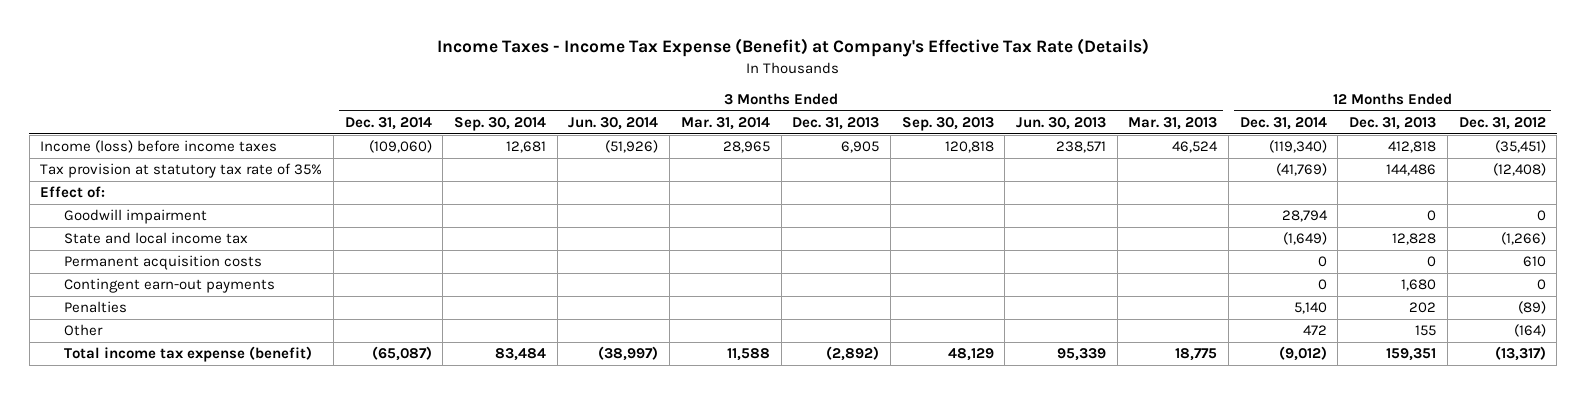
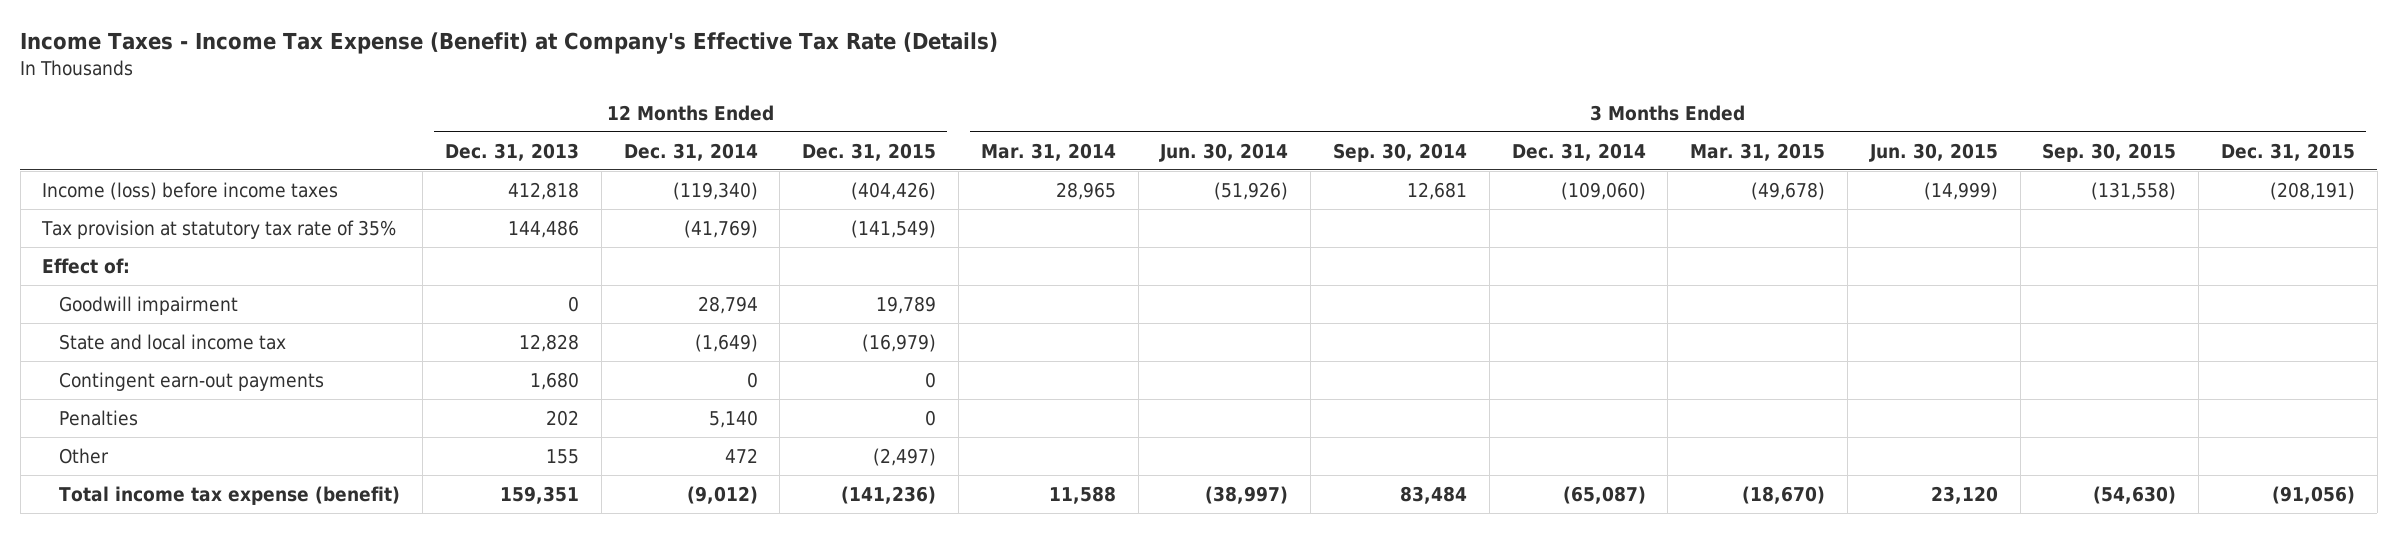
- | 3 Months Ended Dec. 31, 2014 | 3 Months Ended Sep. 30, 2014 | 3 Months Ended Jun. 30, 2014 | 3 Months Ended Mar. 31, 2014 | 3 Months Ended Dec. 31, 2013 | 3 Months Ended Sep. 30, 2013 | 3 Months Ended Jun. 30, 2013 | 3 Months Ended Mar. 31, 2013 | 12 Months Ended Dec. 31, 2014 | 12 Months Ended Dec. 31, 2013 | 12 Months Ended Dec. 31, 2012
+ | 12 Months Ended Dec. 31, 2013 | 12 Months Ended Dec. 31, 2014 | 12 Months Ended Dec. 31, 2015 | 3 Months Ended Mar. 31, 2014 | 3 Months Ended Jun. 30, 2014 | 3 Months Ended Sep. 30, 2014 | 3 Months Ended Dec. 31, 2014 | 3 Months Ended Mar. 31, 2015 | 3 Months Ended Jun. 30, 2015 | 3 Months Ended Sep. 30, 2015 | 3 Months Ended Dec. 31, 2015
- Permanent acquisition costs | | | | | | | | | 0 | 0 | 610

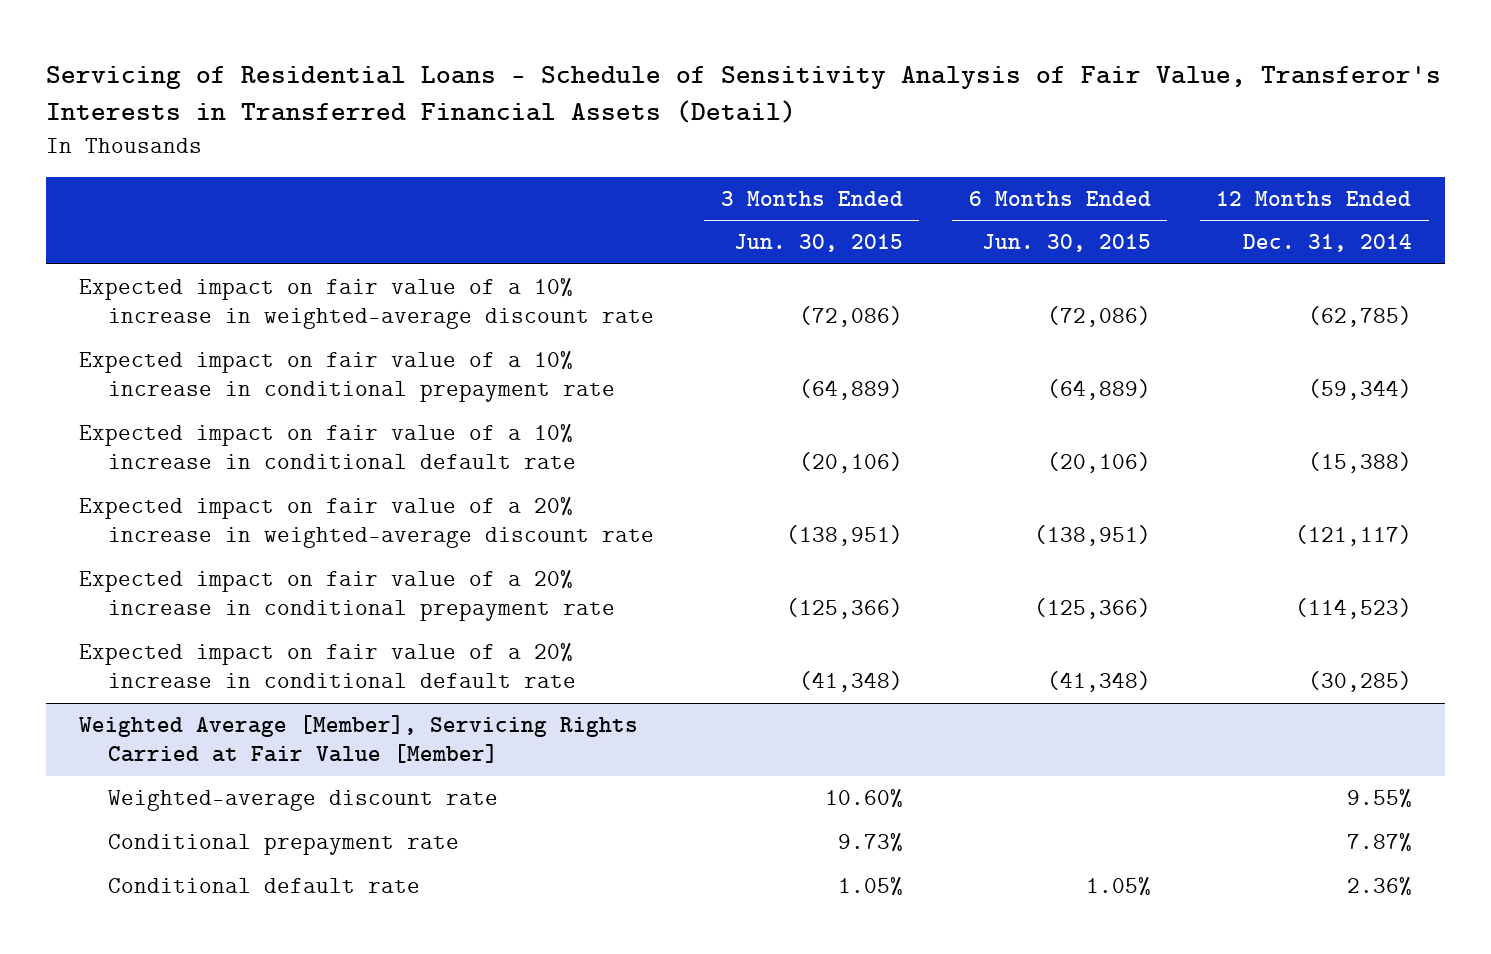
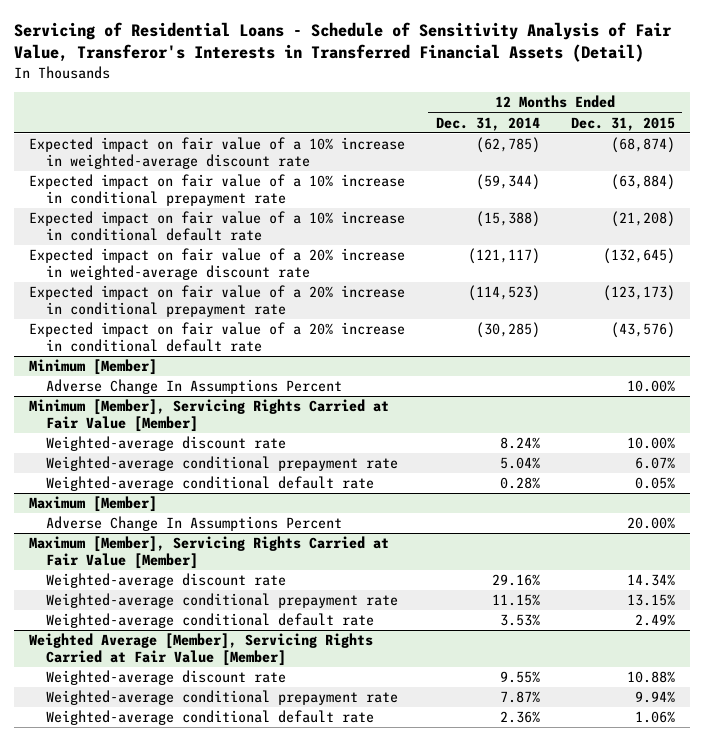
- | 3 Months Ended Jun. 30, 2015 | 6 Months Ended Jun. 30, 2015 | 12 Months Ended Dec. 31, 2014
+ | 12 Months Ended Dec. 31, 2014 | 12 Months Ended Dec. 31, 2015
+ Minimum [Member]
+ Adverse Change In Assumptions Percent | | 10.00%
+ Minimum [Member], Servicing Rights Carried at Fair Value [Member]
+ Weighted-average discount rate | 8.24% | 10.00%
+ Weighted-average conditional prepayment rate | 5.04% | 6.07%
+ Weighted-average conditional default rate | 0.28% | 0.05%
+ Maximum [Member]
+ Adverse Change In Assumptions Percent | | 20.00%
+ Maximum [Member], Servicing Rights Carried at Fair Value [Member]
+ Weighted-average discount rate | 29.16% | 14.34%
+ Weighted-average conditional prepayment rate | 11.15% | 13.15%
+ Weighted-average conditional default rate | 3.53% | 2.49%
@ Weighted Average [Member], Servicing Rights Carried at Fair Value [Member]
- Conditional prepayment rate | 9.73% | | 7.87%
- Conditional default rate | 1.05% | 1.05% | 2.36%
+ Weighted-average conditional prepayment rate | 7.87% | 9.94%
+ Weighted-average conditional default rate | 2.36% | 1.06%

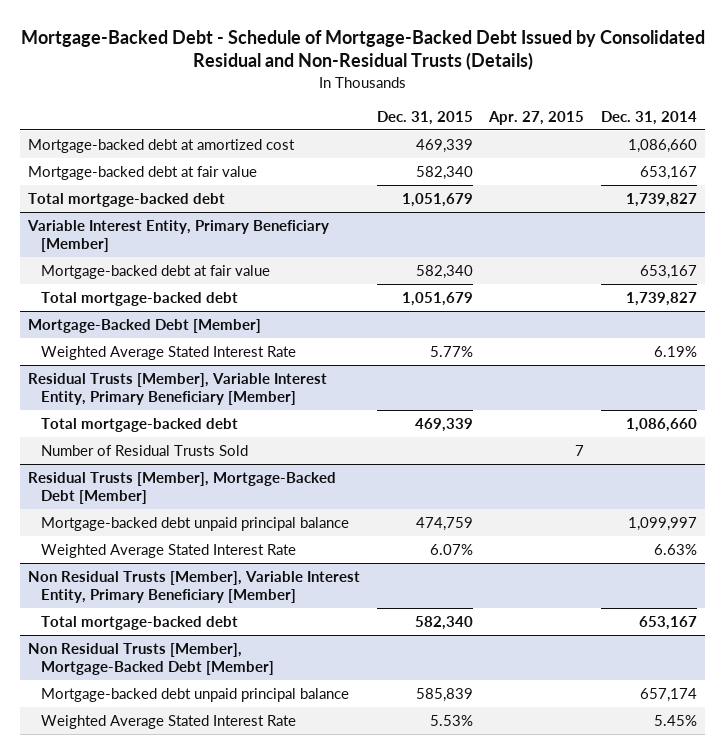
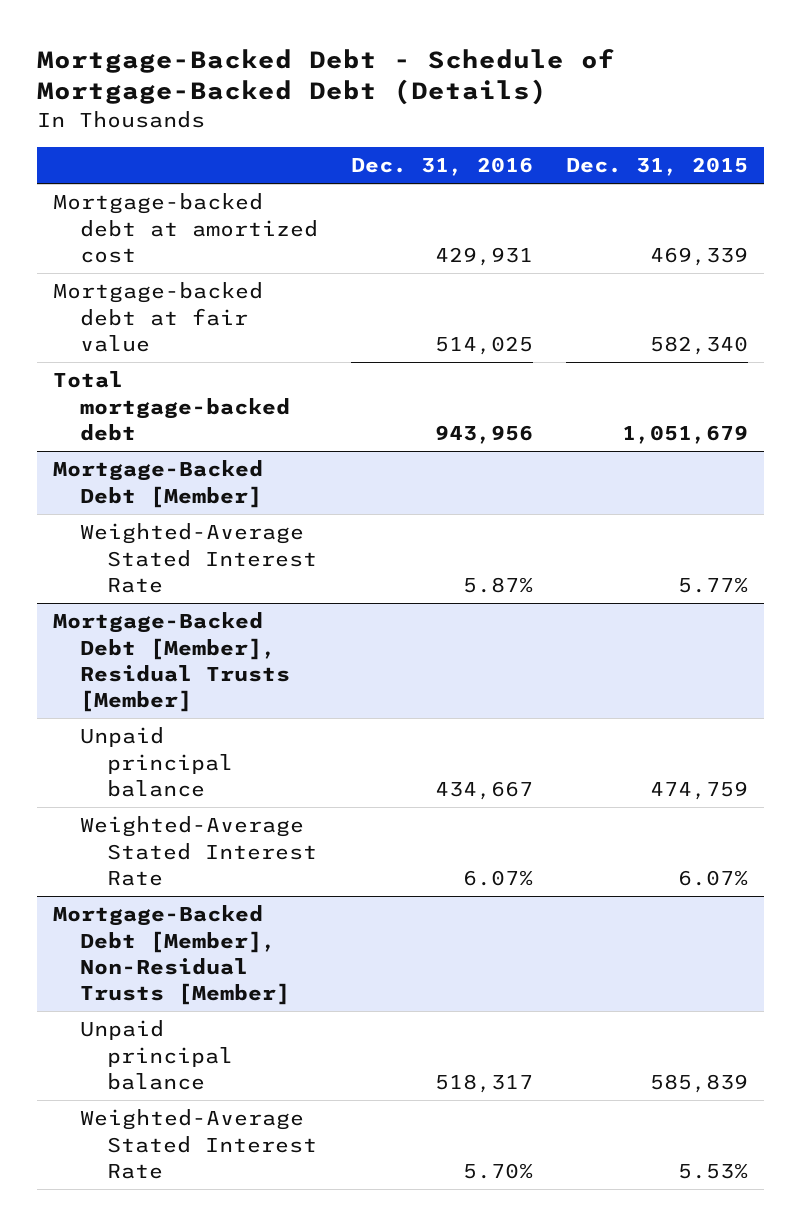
- Mortgage-Backed Debt - Schedule of Mortgage-Backed Debt Issued by Consolidated Residual and Non-Residual Trusts (Details)
+ Mortgage-Backed Debt - Schedule of Mortgage-Backed Debt (Details)
- | Dec. 31, 2015 | Apr. 27, 2015 | Dec. 31, 2014
+ | Dec. 31, 2016 | Dec. 31, 2015
- Variable Interest Entity, Primary Beneficiary [Member]
- Mortgage-backed debt at fair value | 582,340 | | 653,167
- Total mortgage-backed debt | 1,051,679 | | 1,739,827
@ Mortgage-Backed Debt [Member]
- Weighted Average Stated Interest Rate | 5.77% | | 6.19%
- Residual Trusts [Member], Variable Interest Entity, Primary Beneficiary [Member]
- Total mortgage-backed debt | 469,339 | | 1,086,660
- Number of Residual Trusts Sold | | 7 |
- Residual Trusts [Member], Mortgage-Backed Debt [Member]
- Mortgage-backed debt unpaid principal balance | 474,759 | | 1,099,997
- Weighted Average Stated Interest Rate | 6.07% | | 6.63%
- Non Residual Trusts [Member], Variable Interest Entity, Primary Beneficiary [Member]
- Total mortgage-backed debt | 582,340 | | 653,167
- Non Residual Trusts [Member], Mortgage-Backed Debt [Member]
- Mortgage-backed debt unpaid principal balance | 585,839 | | 657,174
- Weighted Average Stated Interest Rate | 5.53% | | 5.45%
@ Mortgage-Backed Debt [Member]
+ Weighted-Average Stated Interest Rate | 5.87% | 5.77%
+ Mortgage-Backed Debt [Member], Residual Trusts [Member]
+ Unpaid principal balance | 434,667 | 474,759
+ Weighted-Average Stated Interest Rate | 6.07% | 6.07%
+ Mortgage-Backed Debt [Member], Non-Residual Trusts [Member]
+ Unpaid principal balance | 518,317 | 585,839
+ Weighted-Average Stated Interest Rate | 5.70% | 5.53%

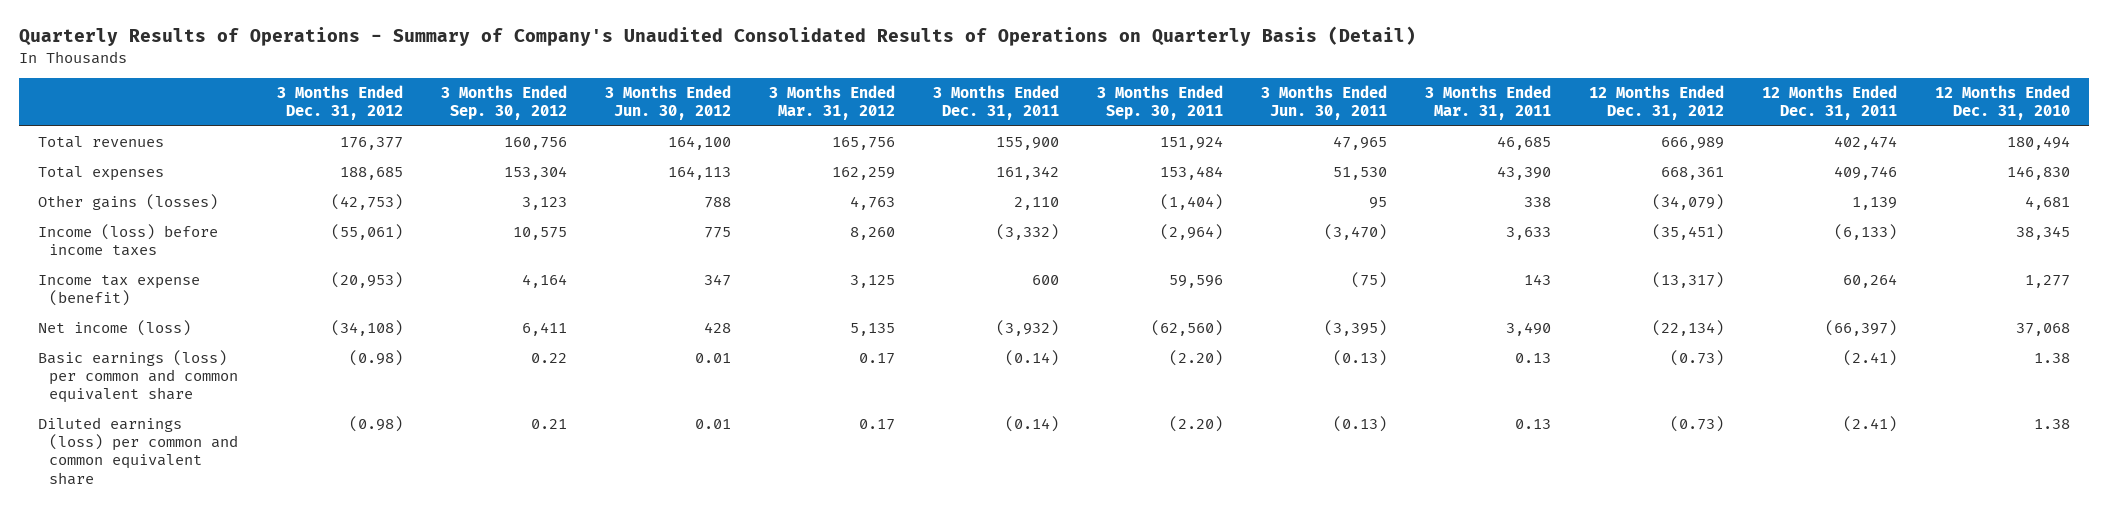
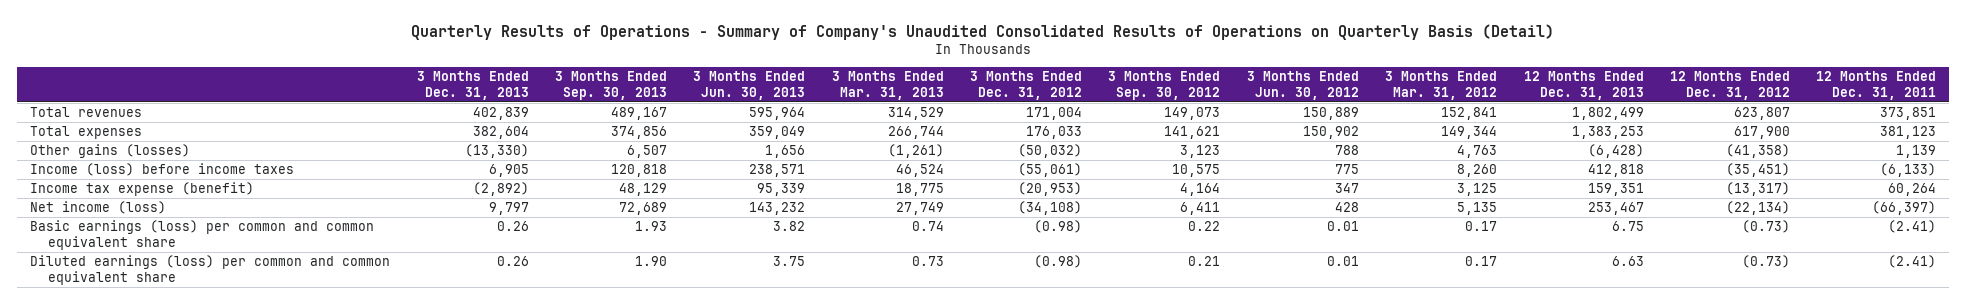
- | 3 Months Ended Dec. 31, 2012 | 3 Months Ended Sep. 30, 2012 | 3 Months Ended Jun. 30, 2012 | 3 Months Ended Mar. 31, 2012 | 3 Months Ended Dec. 31, 2011 | 3 Months Ended Sep. 30, 2011 | 3 Months Ended Jun. 30, 2011 | 3 Months Ended Mar. 31, 2011 | 12 Months Ended Dec. 31, 2012 | 12 Months Ended Dec. 31, 2011 | 12 Months Ended Dec. 31, 2010
+ | 3 Months Ended Dec. 31, 2013 | 3 Months Ended Sep. 30, 2013 | 3 Months Ended Jun. 30, 2013 | 3 Months Ended Mar. 31, 2013 | 3 Months Ended Dec. 31, 2012 | 3 Months Ended Sep. 30, 2012 | 3 Months Ended Jun. 30, 2012 | 3 Months Ended Mar. 31, 2012 | 12 Months Ended Dec. 31, 2013 | 12 Months Ended Dec. 31, 2012 | 12 Months Ended Dec. 31, 2011
- Total revenues | 176,377 | 160,756 | 164,100 | 165,756 | 155,900 | 151,924 | 47,965 | 46,685 | 666,989 | 402,474 | 180,494
- Total expenses | 188,685 | 153,304 | 164,113 | 162,259 | 161,342 | 153,484 | 51,530 | 43,390 | 668,361 | 409,746 | 146,830
- Other gains (losses) | (42,753) | 3,123 | 788 | 4,763 | 2,110 | (1,404) | 95 | 338 | (34,079) | 1,139 | 4,681
+ Total revenues | 402,839 | 489,167 | 595,964 | 314,529 | 171,004 | 149,073 | 150,889 | 152,841 | 1,802,499 | 623,807 | 373,851
+ Total expenses | 382,604 | 374,856 | 359,049 | 266,744 | 176,033 | 141,621 | 150,902 | 149,344 | 1,383,253 | 617,900 | 381,123
+ Other gains (losses) | (13,330) | 6,507 | 1,656 | (1,261) | (50,032) | 3,123 | 788 | 4,763 | (6,428) | (41,358) | 1,139

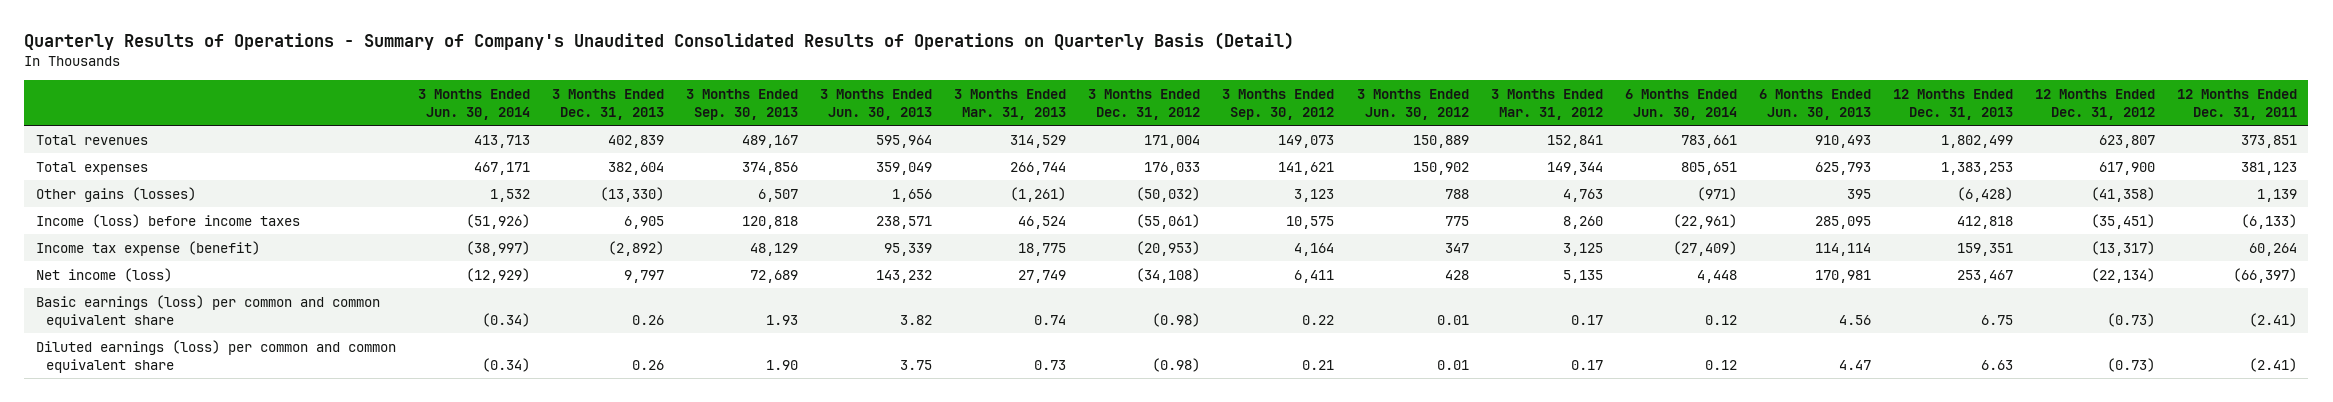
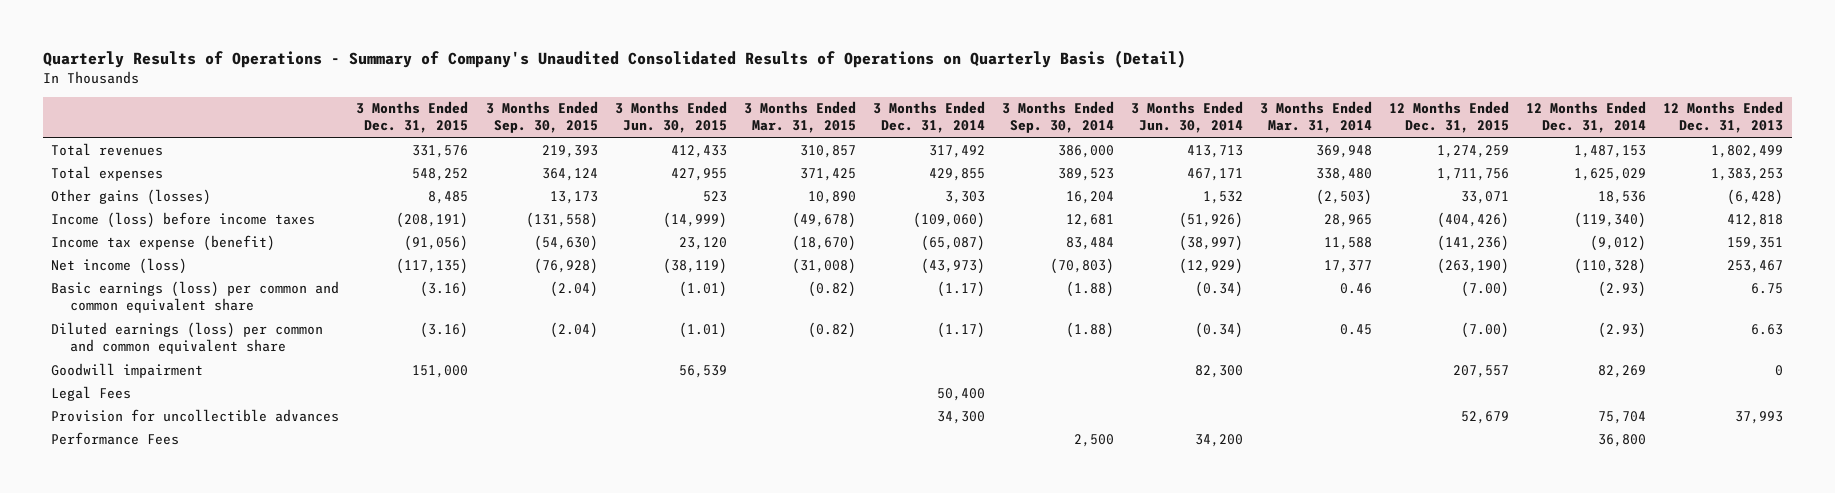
- | 3 Months Ended Jun. 30, 2014 | 3 Months Ended Dec. 31, 2013 | 3 Months Ended Sep. 30, 2013 | 3 Months Ended Jun. 30, 2013 | 3 Months Ended Mar. 31, 2013 | 3 Months Ended Dec. 31, 2012 | 3 Months Ended Sep. 30, 2012 | 3 Months Ended Jun. 30, 2012 | 3 Months Ended Mar. 31, 2012 | 6 Months Ended Jun. 30, 2014 | 6 Months Ended Jun. 30, 2013 | 12 Months Ended Dec. 31, 2013 | 12 Months Ended Dec. 31, 2012 | 12 Months Ended Dec. 31, 2011
+ | 3 Months Ended Dec. 31, 2015 | 3 Months Ended Sep. 30, 2015 | 3 Months Ended Jun. 30, 2015 | 3 Months Ended Mar. 31, 2015 | 3 Months Ended Dec. 31, 2014 | 3 Months Ended Sep. 30, 2014 | 3 Months Ended Jun. 30, 2014 | 3 Months Ended Mar. 31, 2014 | 12 Months Ended Dec. 31, 2015 | 12 Months Ended Dec. 31, 2014 | 12 Months Ended Dec. 31, 2013
+ Goodwill impairment | 151,000 | | 56,539 | | | | 82,300 | | 207,557 | 82,269 | 0
+ Legal Fees | | | | | 50,400 | | | | | |
+ Provision for uncollectible advances | | | | | 34,300 | | | | 52,679 | 75,704 | 37,993
+ Performance Fees | | | | | | 2,500 | 34,200 | | | 36,800 |

